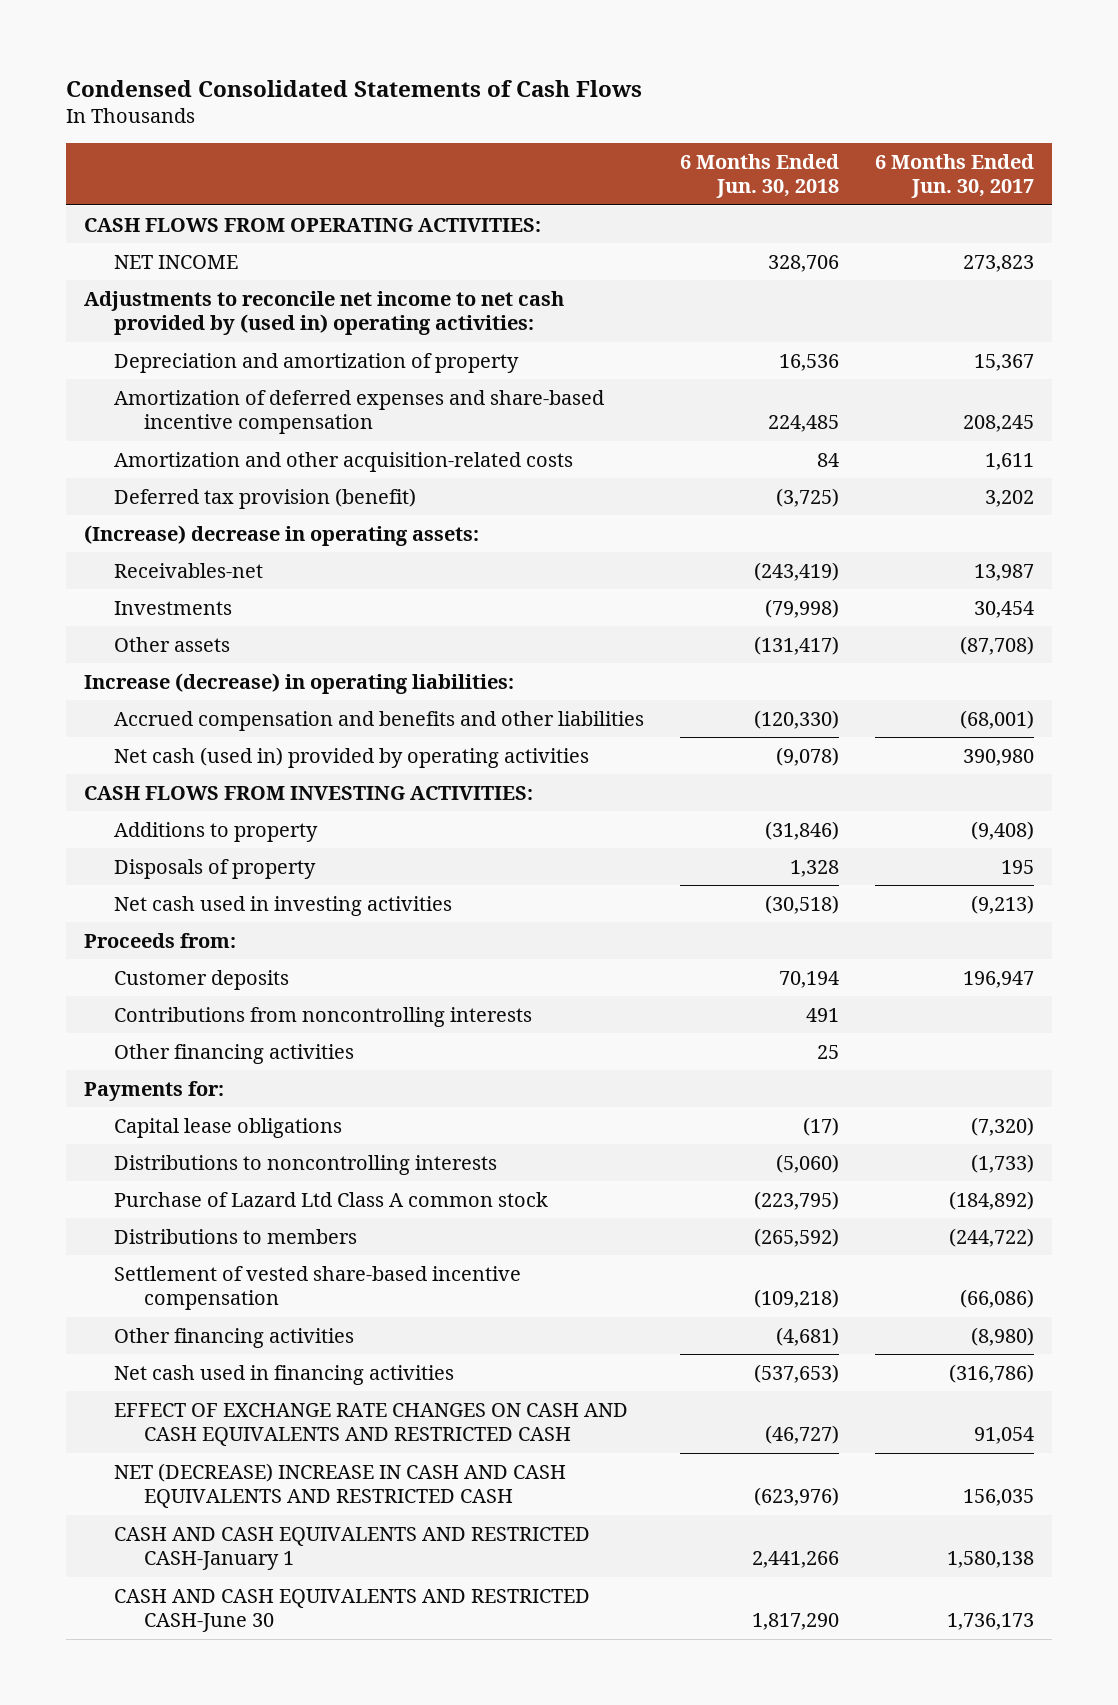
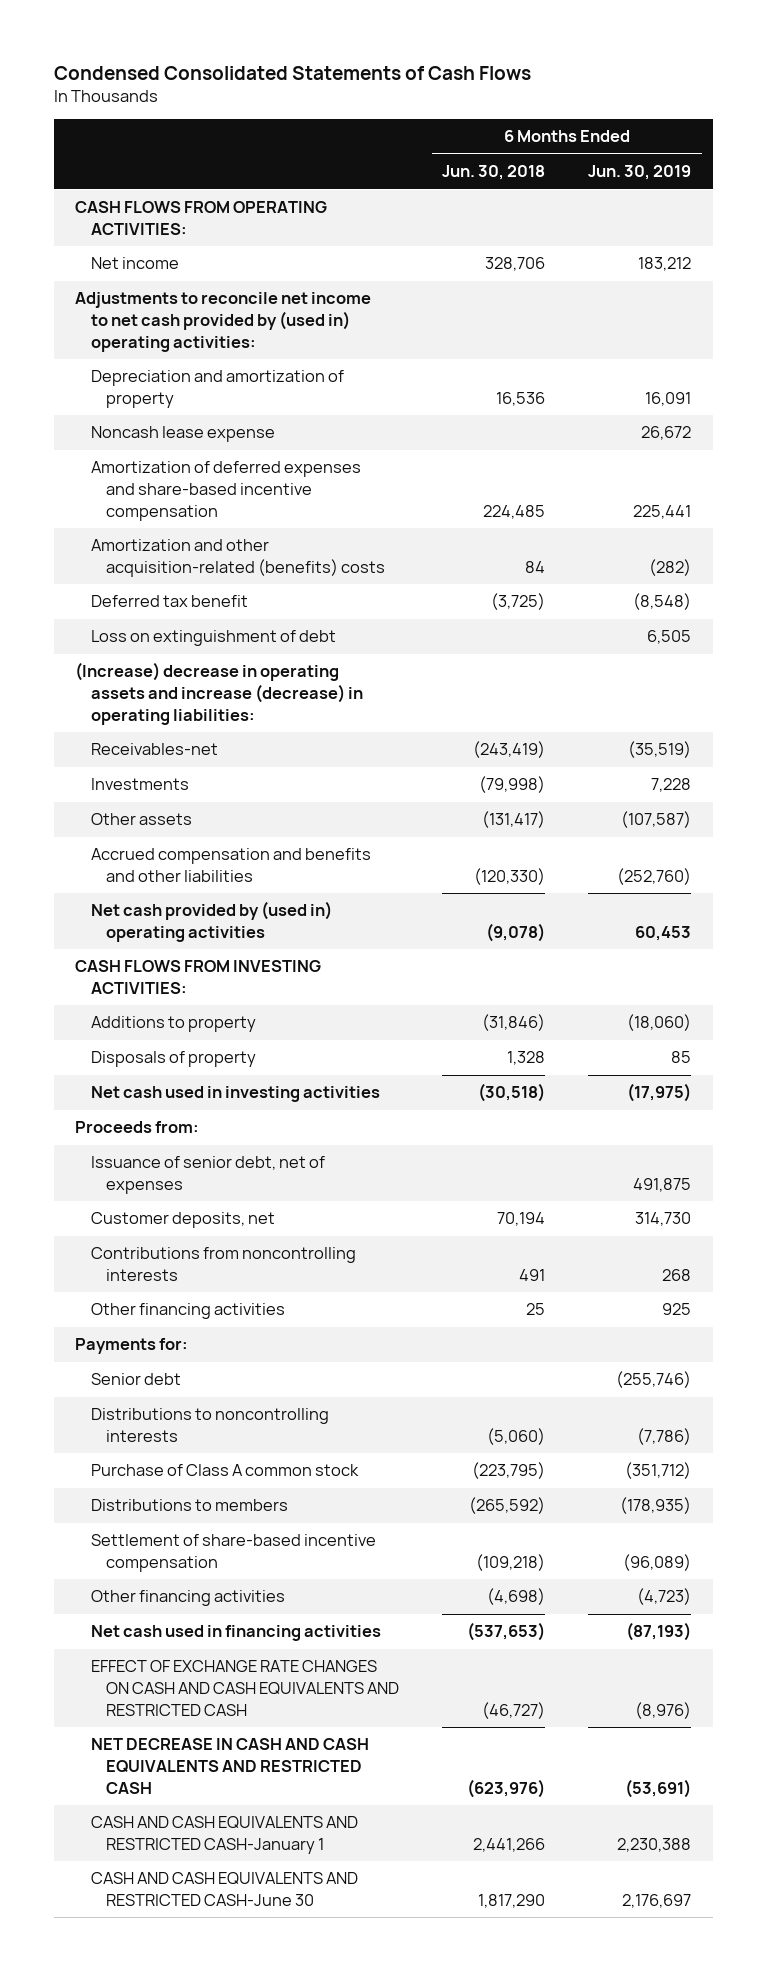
- | 6 Months Ended Jun. 30, 2018 | 6 Months Ended Jun. 30, 2017
+ | 6 Months Ended Jun. 30, 2018 | 6 Months Ended Jun. 30, 2019
- NET INCOME | 328,706 | 273,823
+ Net income | 328,706 | 183,212
+ Noncash lease expense | | 26,672
- Amortization and other acquisition-related costs | 84 | 1,611
- Deferred tax provision (benefit) | (3,725) | 3,202
- (Increase) decrease in operating assets:
+ Amortization and other acquisition-related (benefits) costs | 84 | (282)
+ Deferred tax benefit | (3,725) | (8,548)
+ Loss on extinguishment of debt | | 6,505
+ (Increase) decrease in operating assets and increase (decrease) in operating liabilities:
- Increase (decrease) in operating liabilities:
- Net cash (used in) provided by operating activities | (9,078) | 390,980
+ Net cash provided by (used in) operating activities | (9,078) | 60,453
- Customer deposits | 70,194 | 196,947
+ Issuance of senior debt, net of expenses | | 491,875
+ Customer deposits, net | 70,194 | 314,730
- Capital lease obligations | (17) | (7,320)
+ Senior debt | | (255,746)
- Purchase of Lazard Ltd Class A common stock | (223,795) | (184,892)
+ Purchase of Class A common stock | (223,795) | (351,712)
- Settlement of vested share-based incentive compensation | (109,218) | (66,086)
- Other financing activities | (4,681) | (8,980)
+ Settlement of share-based incentive compensation | (109,218) | (96,089)
+ Other financing activities | (4,698) | (4,723)
- NET (DECREASE) INCREASE IN CASH AND CASH EQUIVALENTS AND RESTRICTED CASH | (623,976) | 156,035
+ NET DECREASE IN CASH AND CASH EQUIVALENTS AND RESTRICTED CASH | (623,976) | (53,691)

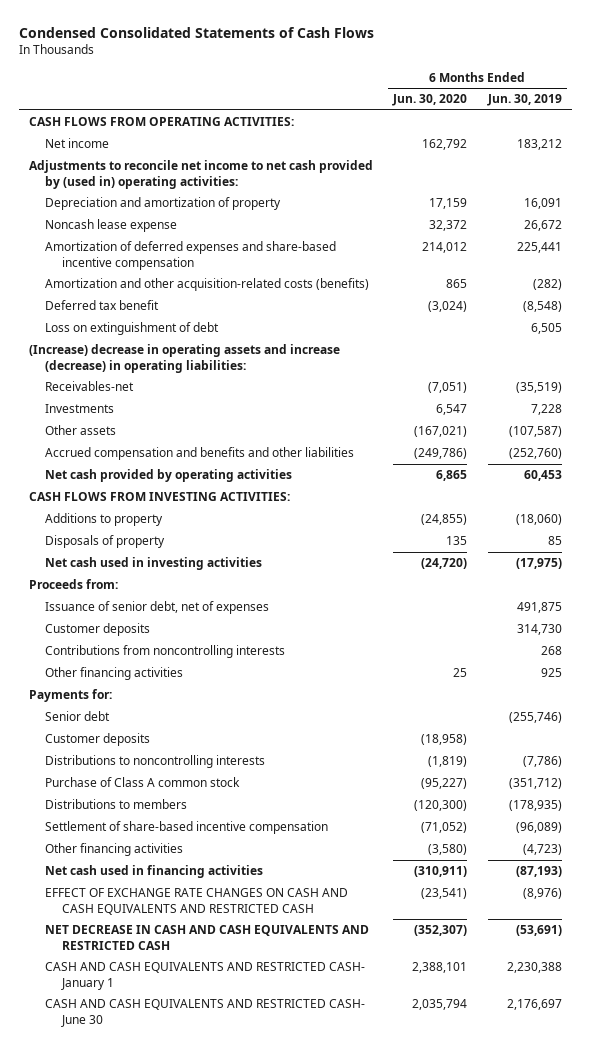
- | 6 Months Ended Jun. 30, 2018 | 6 Months Ended Jun. 30, 2019
+ | 6 Months Ended Jun. 30, 2020 | 6 Months Ended Jun. 30, 2019
- Amortization and other acquisition-related (benefits) costs | 84 | (282)
+ Amortization and other acquisition-related costs (benefits) | 865 | (282)
- Net cash provided by (used in) operating activities | (9,078) | 60,453
+ Net cash provided by operating activities | 6,865 | 60,453
- Customer deposits, net | 70,194 | 314,730
+ Customer deposits | | 314,730
+ Customer deposits | (18,958) |
- CASH AND CASH EQUIVALENTS AND RESTRICTED CASH-January 1 | 2,441,266 | 2,230,388
- CASH AND CASH EQUIVALENTS AND RESTRICTED CASH-June 30 | 1,817,290 | 2,176,697
+ CASH AND CASH EQUIVALENTS AND RESTRICTED CASH- January 1 | 2,388,101 | 2,230,388
+ CASH AND CASH EQUIVALENTS AND RESTRICTED CASH- June 30 | 2,035,794 | 2,176,697

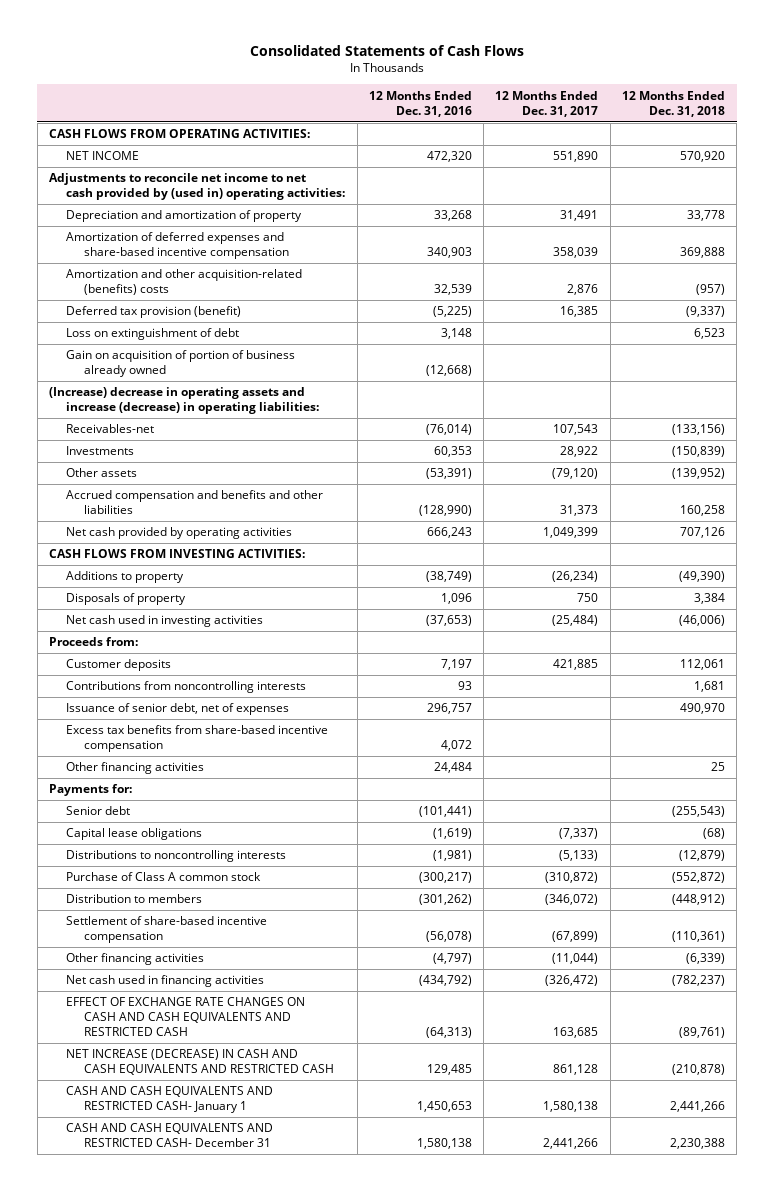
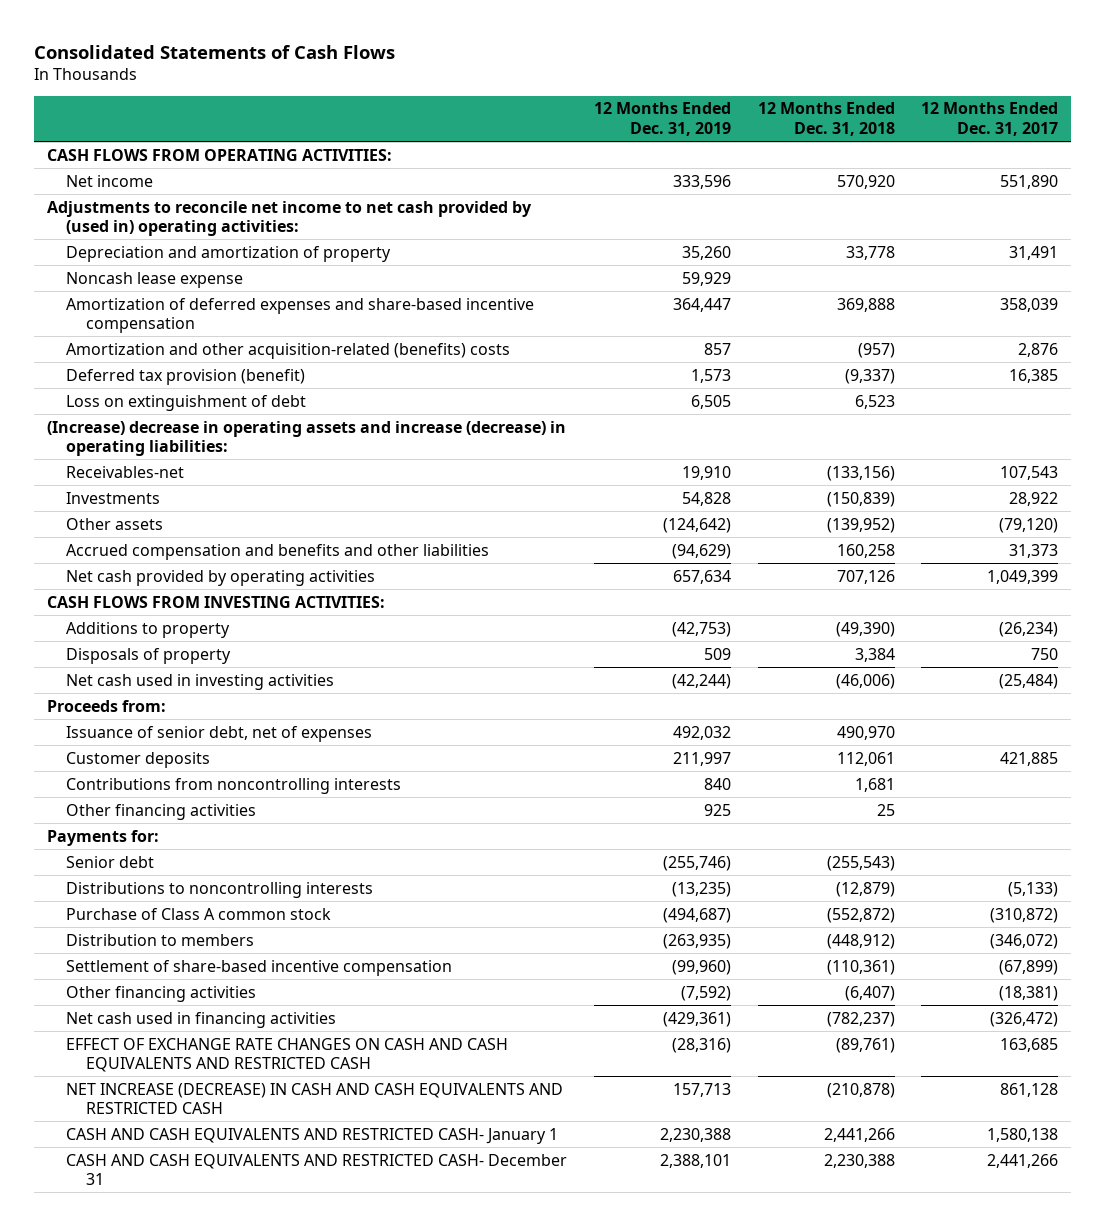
- | 12 Months Ended Dec. 31, 2016 | 12 Months Ended Dec. 31, 2017 | 12 Months Ended Dec. 31, 2018
+ | 12 Months Ended Dec. 31, 2019 | 12 Months Ended Dec. 31, 2018 | 12 Months Ended Dec. 31, 2017
- NET INCOME | 472,320 | 551,890 | 570,920
+ Net income | 333,596 | 570,920 | 551,890
+ Noncash lease expense | 59,929 | |
- Gain on acquisition of portion of business already owned | (12,668) | |
moved up: Issuance of senior debt, net of expenses | 492,032 | 490,970 |
- Excess tax benefits from share-based incentive compensation | 4,072 | |
- Capital lease obligations | (1,619) | (7,337) | (68)
- Other financing activities | (4,797) | (11,044) | (6,339)
+ Other financing activities | (7,592) | (6,407) | (18,381)

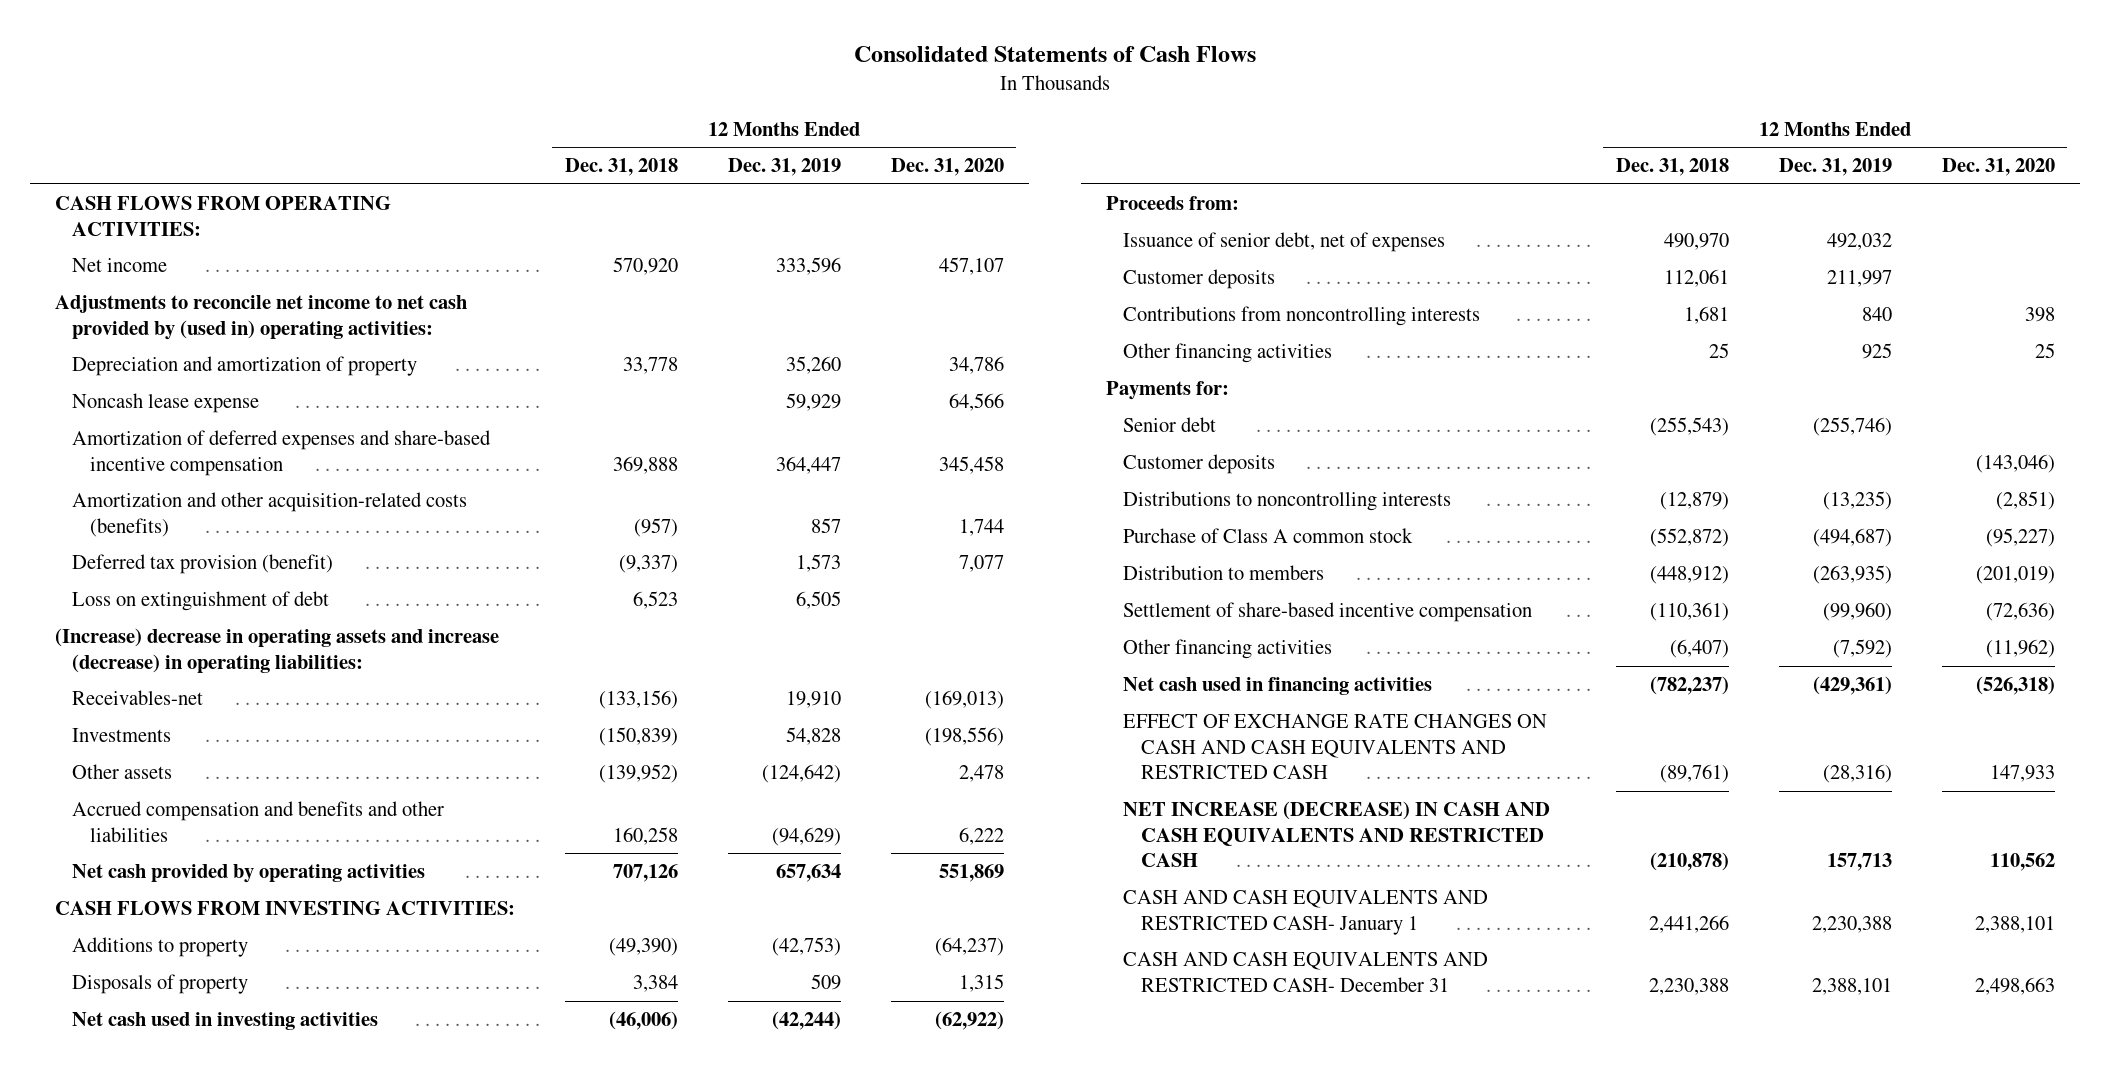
- | 12 Months Ended Dec. 31, 2019 | 12 Months Ended Dec. 31, 2018 | 12 Months Ended Dec. 31, 2017
+ | 12 Months Ended Dec. 31, 2018 | 12 Months Ended Dec. 31, 2019 | 12 Months Ended Dec. 31, 2020
- Amortization and other acquisition-related (benefits) costs | 857 | (957) | 2,876
+ Amortization and other acquisition-related costs (benefits) | (957) | 857 | 1,744
+ Customer deposits | | | (143,046)

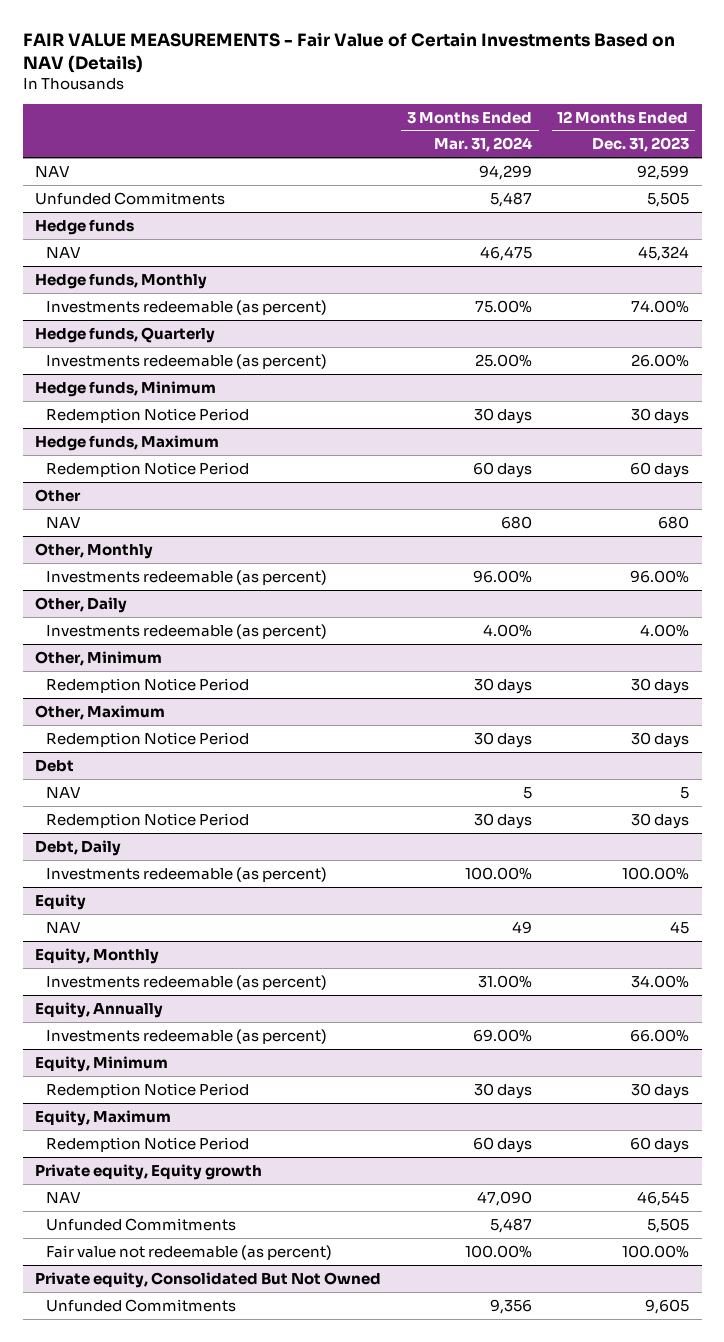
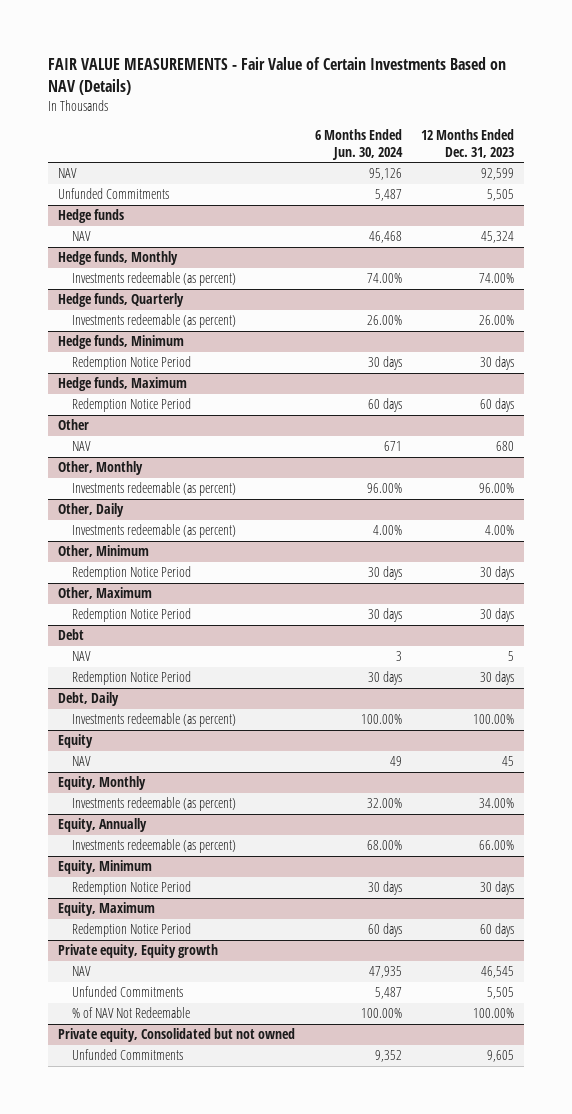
- | 3 Months Ended Mar. 31, 2024 | 12 Months Ended Dec. 31, 2023
+ | 6 Months Ended Jun. 30, 2024 | 12 Months Ended Dec. 31, 2023
@ Private equity, Equity growth
- Fair value not redeemable (as percent) | 100.00% | 100.00%
- Private equity, Consolidated But Not Owned
@ Private equity, Equity growth
+ % of NAV Not Redeemable | 100.00% | 100.00%
+ Private equity, Consolidated but not owned

